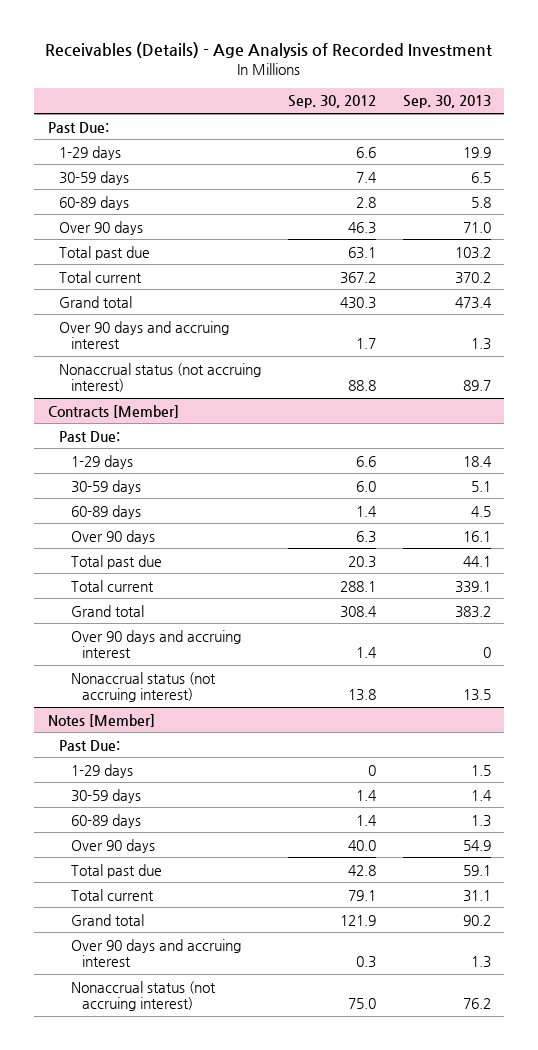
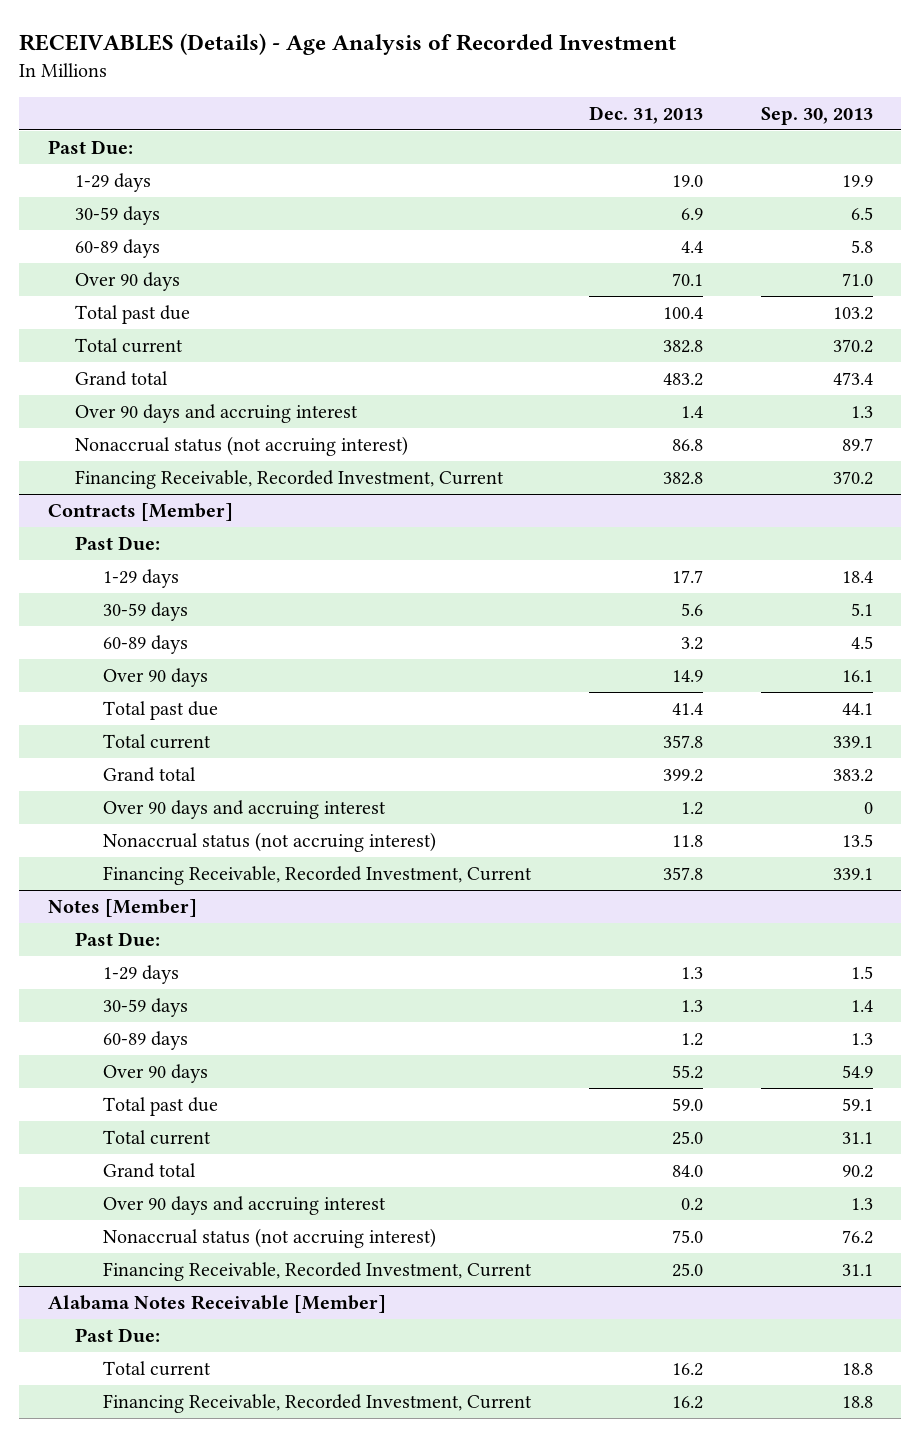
- Receivables (Details) - Age Analysis of Recorded Investment
+ RECEIVABLES (Details) - Age Analysis of Recorded Investment
- | Sep. 30, 2012 | Sep. 30, 2013
+ | Dec. 31, 2013 | Sep. 30, 2013
+ Financing Receivable, Recorded Investment, Current | 382.8 | 370.2
@ Contracts [Member]
+ Financing Receivable, Recorded Investment, Current | 357.8 | 339.1
@ Notes [Member]
+ Financing Receivable, Recorded Investment, Current | 25.0 | 31.1
+ Alabama Notes Receivable [Member]
+ Past Due:
+ Total current | 16.2 | 18.8
+ Financing Receivable, Recorded Investment, Current | 16.2 | 18.8

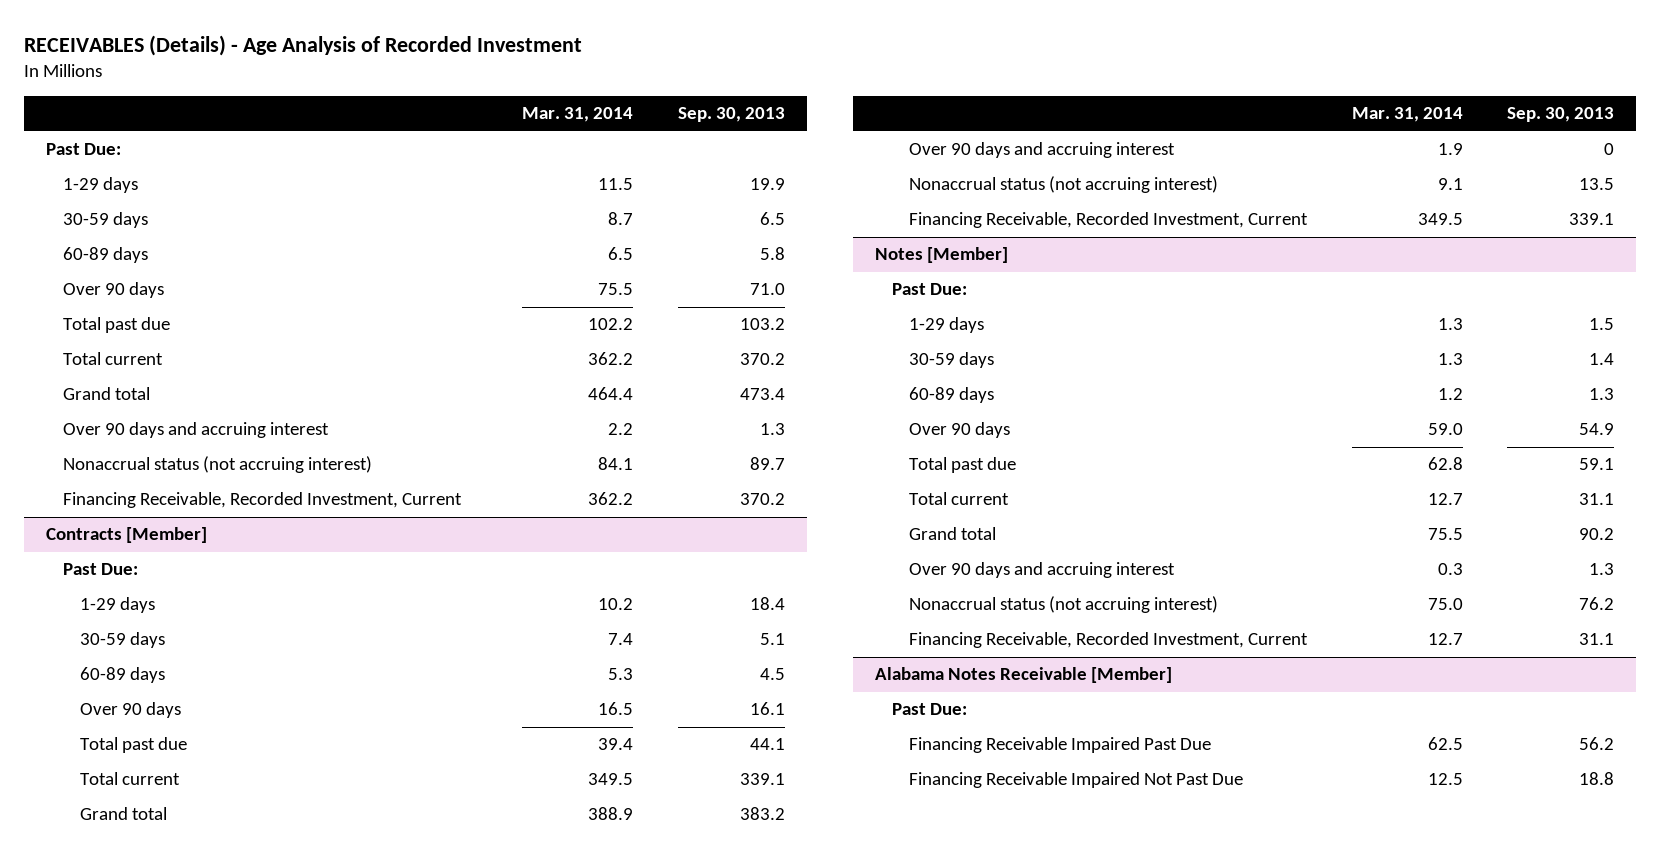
- | Dec. 31, 2013 | Sep. 30, 2013
+ | Mar. 31, 2014 | Sep. 30, 2013
@ Alabama Notes Receivable [Member]
- Total current | 16.2 | 18.8
- Financing Receivable, Recorded Investment, Current | 16.2 | 18.8
+ Financing Receivable Impaired Past Due | 62.5 | 56.2
+ Financing Receivable Impaired Not Past Due | 12.5 | 18.8

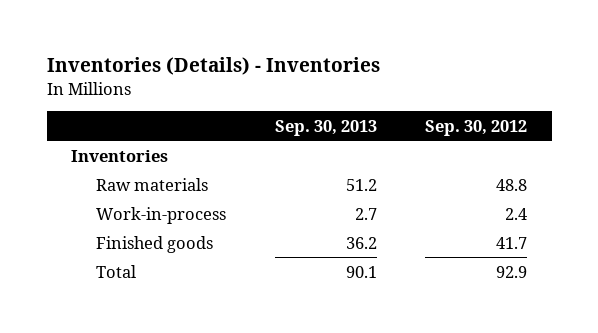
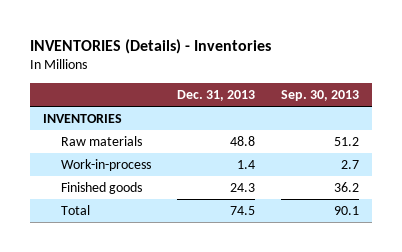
- Inventories (Details) - Inventories
+ INVENTORIES (Details) - Inventories
- | Sep. 30, 2013 | Sep. 30, 2012
+ | Dec. 31, 2013 | Sep. 30, 2013
- Inventories
+ INVENTORIES

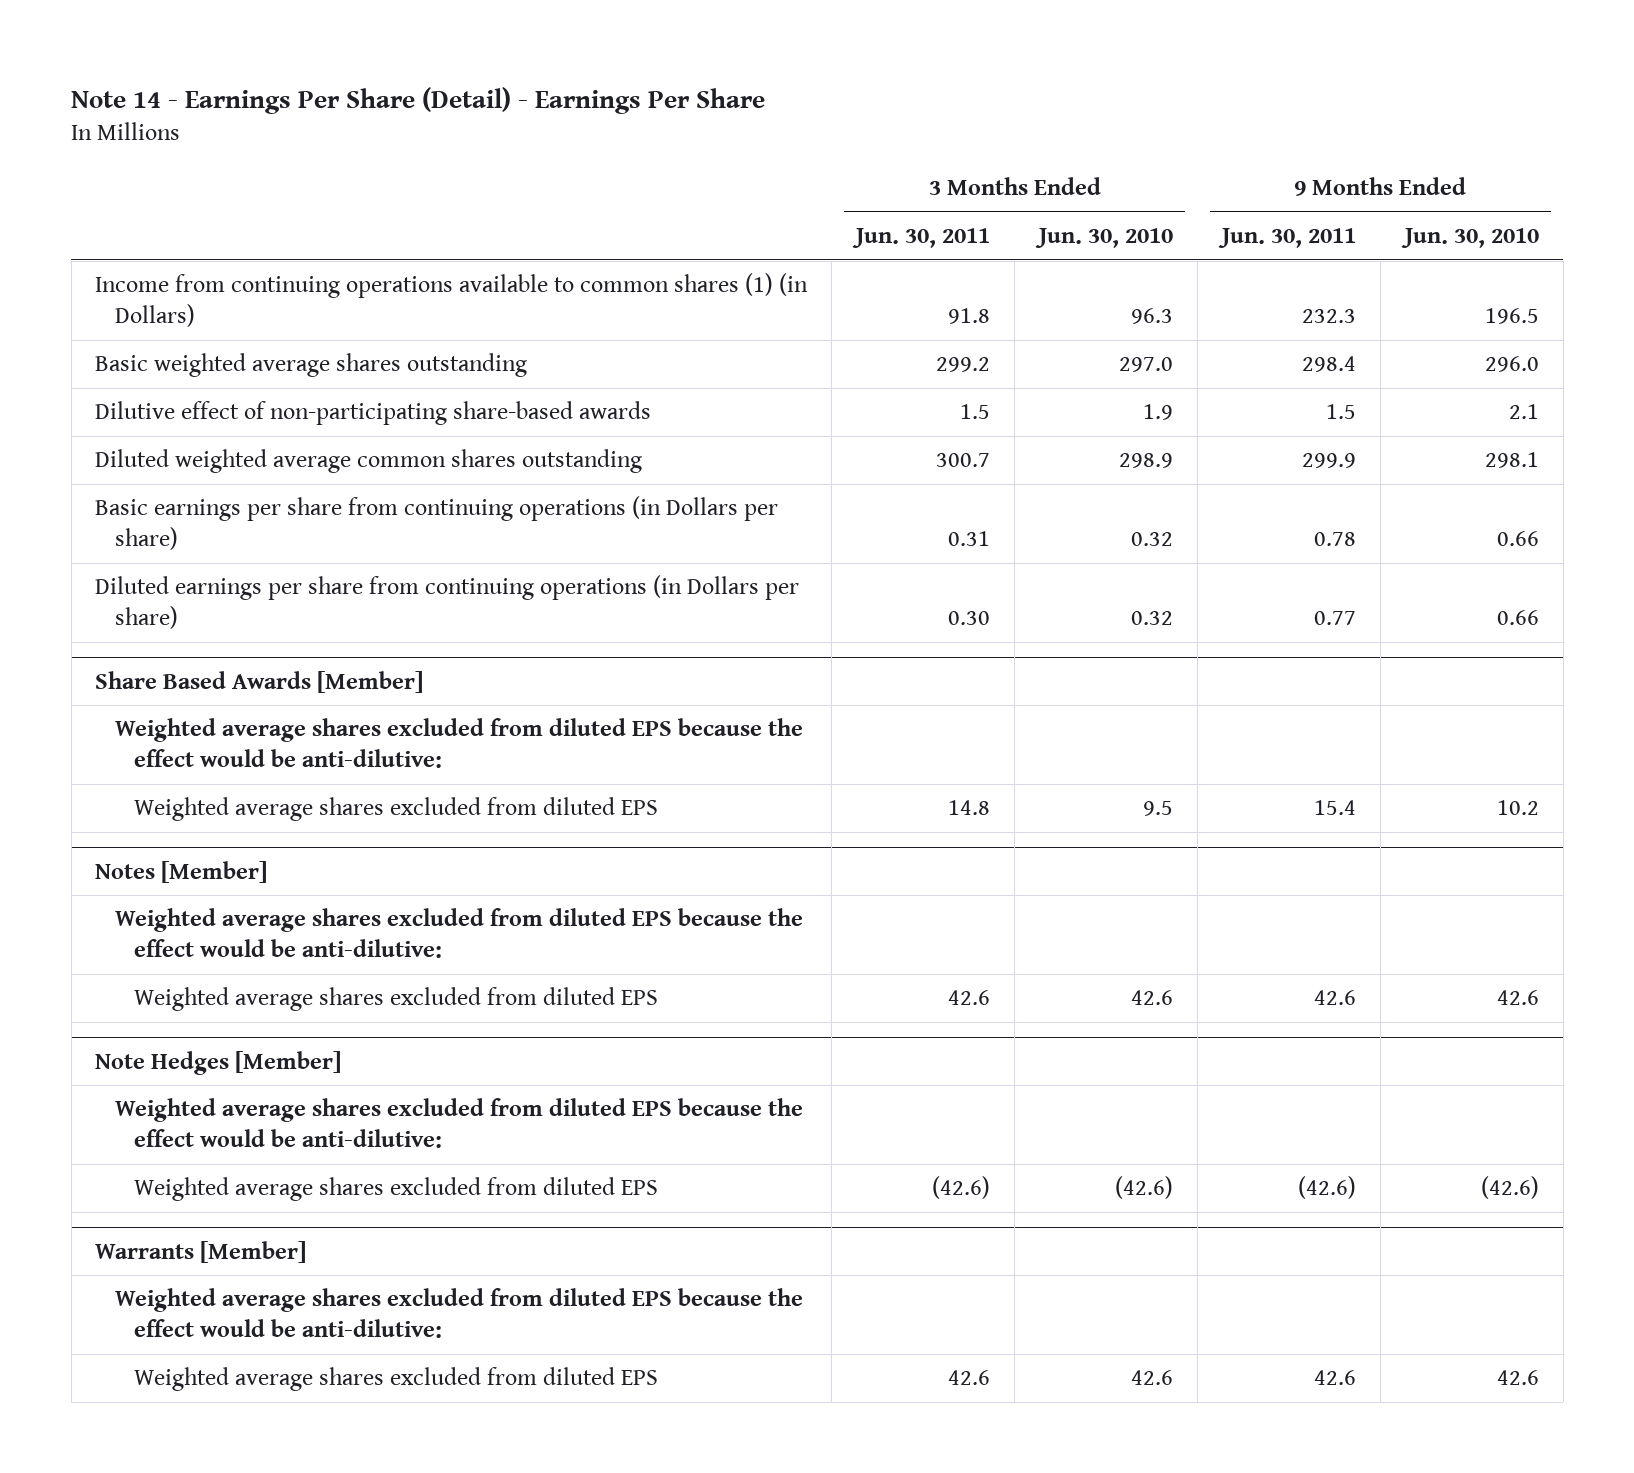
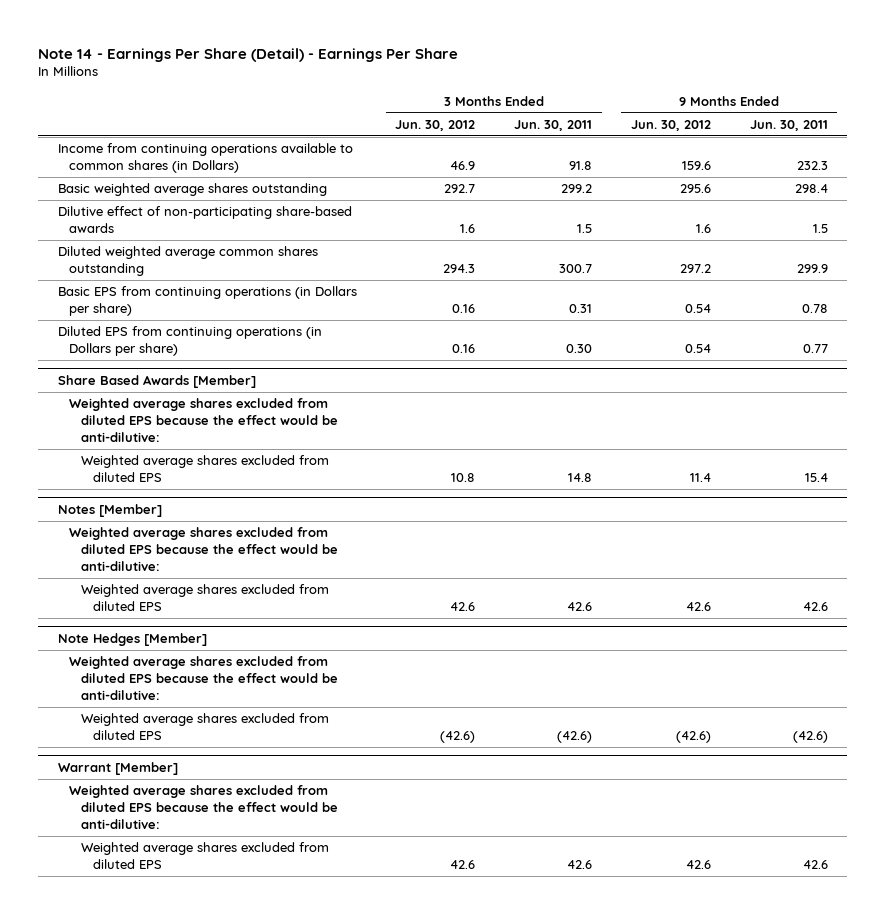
- | 3 Months Ended Jun. 30, 2011 | 3 Months Ended Jun. 30, 2010 | 9 Months Ended Jun. 30, 2011 | 9 Months Ended Jun. 30, 2010
+ | 3 Months Ended Jun. 30, 2012 | 3 Months Ended Jun. 30, 2011 | 9 Months Ended Jun. 30, 2012 | 9 Months Ended Jun. 30, 2011
- Income from continuing operations available to common shares (1) (in Dollars) | 91.8 | 96.3 | 232.3 | 196.5
+ Income from continuing operations available to common shares (in Dollars) | 46.9 | 91.8 | 159.6 | 232.3
- Basic earnings per share from continuing operations (in Dollars per share) | 0.31 | 0.32 | 0.78 | 0.66
- Diluted earnings per share from continuing operations (in Dollars per share) | 0.30 | 0.32 | 0.77 | 0.66
+ Basic EPS from continuing operations (in Dollars per share) | 0.16 | 0.31 | 0.54 | 0.78
+ Diluted EPS from continuing operations (in Dollars per share) | 0.16 | 0.30 | 0.54 | 0.77
- Warrants [Member]
+ Warrant [Member]

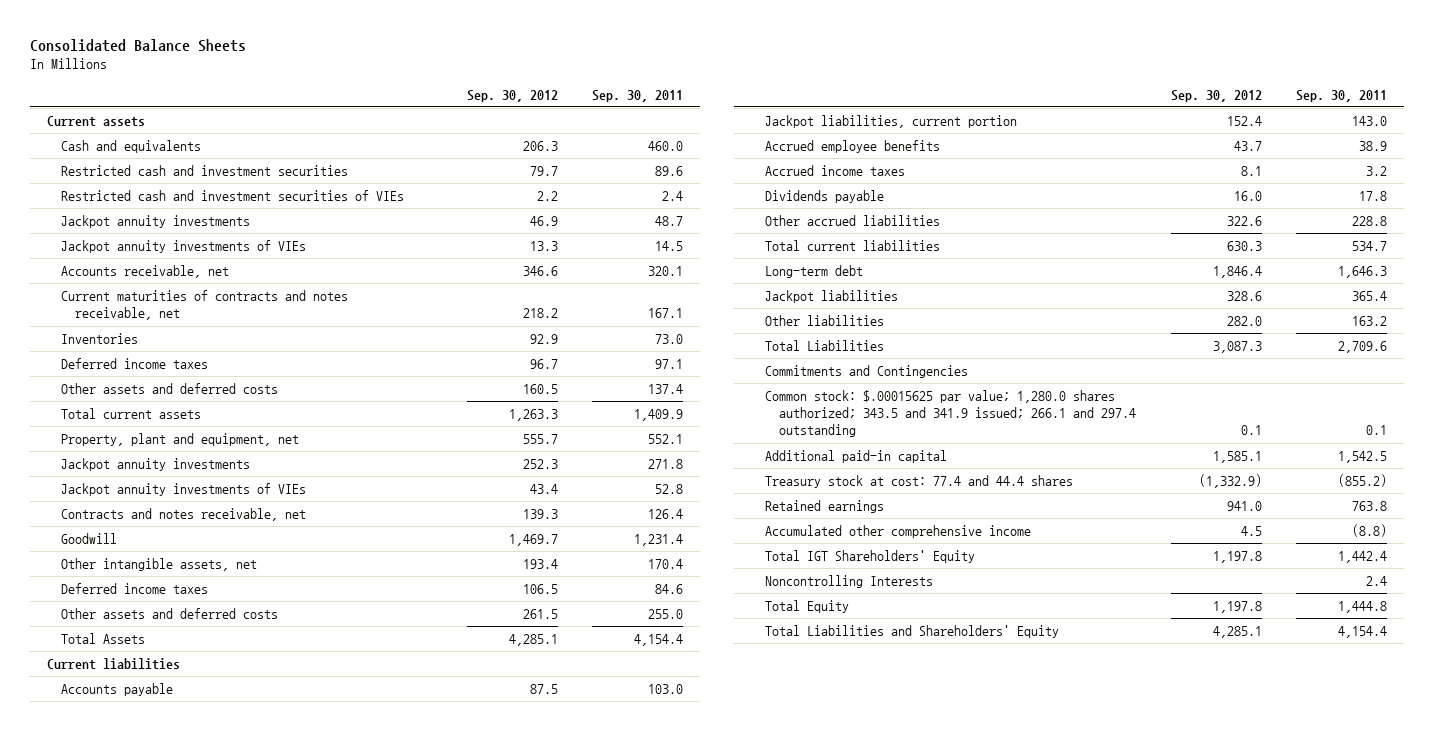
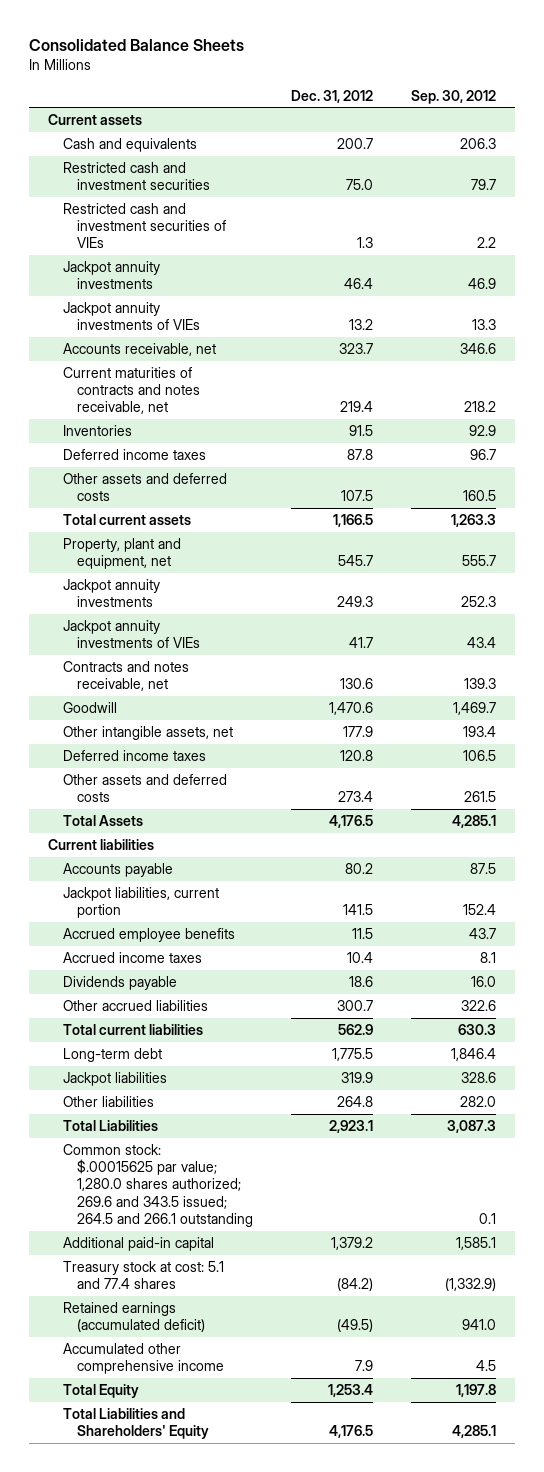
- | Sep. 30, 2012 | Sep. 30, 2011
+ | Dec. 31, 2012 | Sep. 30, 2012
- Commitments and Contingencies
- Common stock: $.00015625 par value; 1,280.0 shares authorized; 343.5 and 341.9 issued; 266.1 and 297.4 outstanding | 0.1 | 0.1
+ Common stock: $.00015625 par value; 1,280.0 shares authorized; 269.6 and 343.5 issued; 264.5 and 266.1 outstanding | | 0.1
- Treasury stock at cost: 77.4 and 44.4 shares | (1,332.9) | (855.2)
- Retained earnings | 941.0 | 763.8
+ Treasury stock at cost: 5.1 and 77.4 shares | (84.2) | (1,332.9)
+ Retained earnings (accumulated deficit) | (49.5) | 941.0
- Total IGT Shareholders' Equity | 1,197.8 | 1,442.4
- Noncontrolling Interests | | 2.4

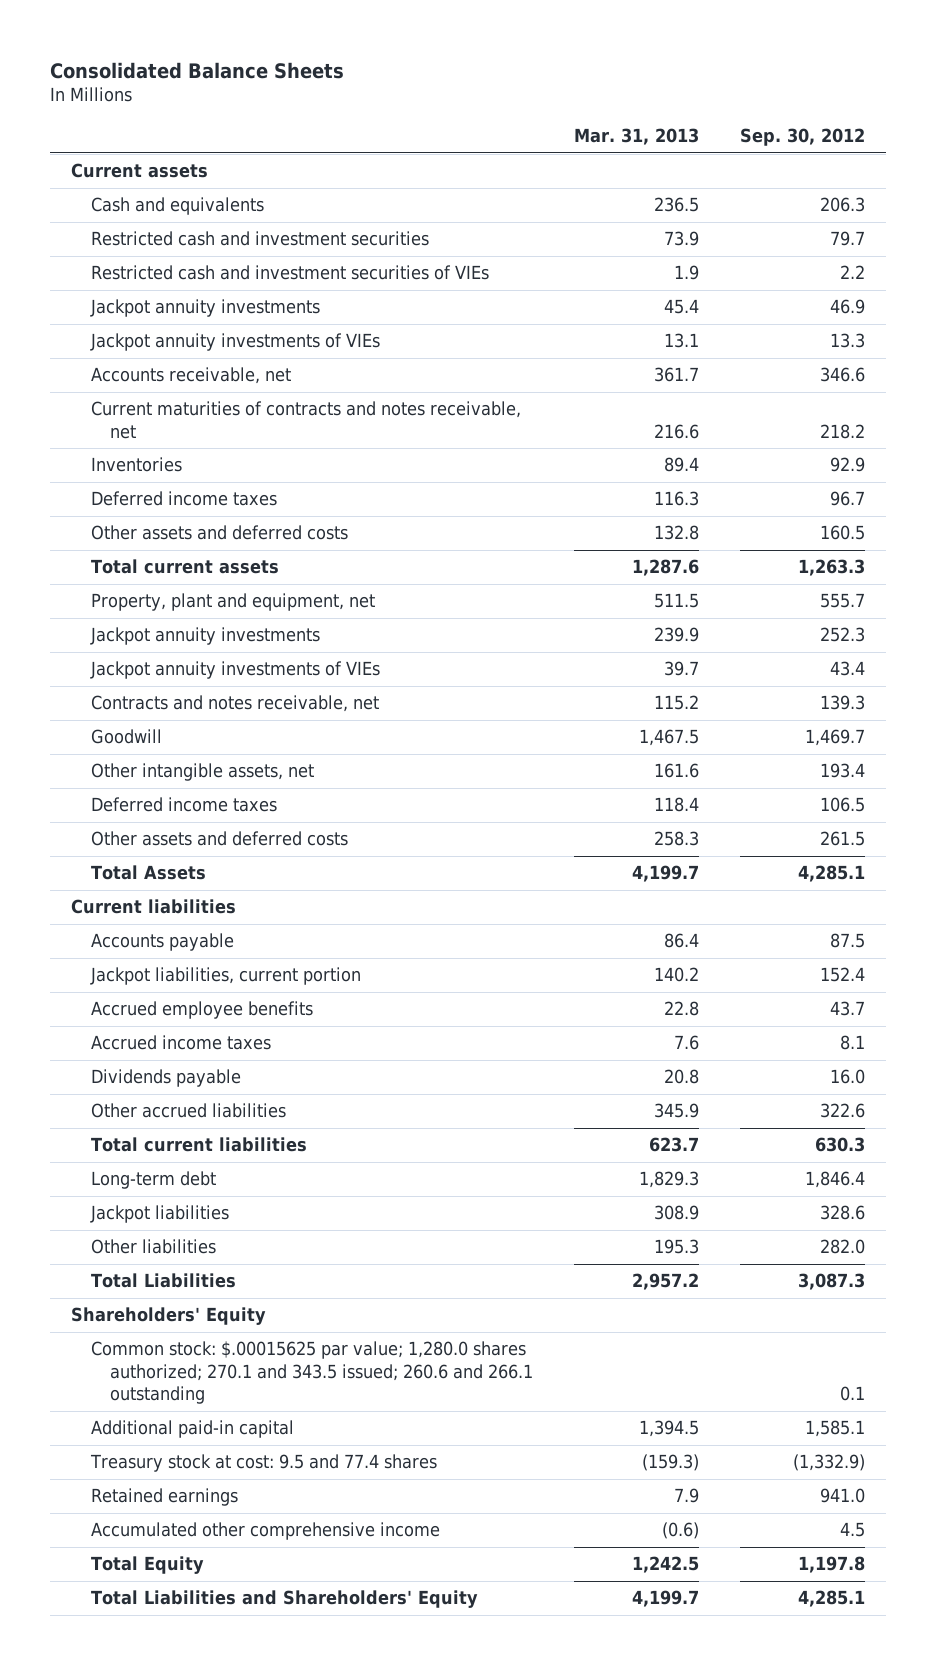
- | Dec. 31, 2012 | Sep. 30, 2012
+ | Mar. 31, 2013 | Sep. 30, 2012
- Common stock: $.00015625 par value; 1,280.0 shares authorized; 269.6 and 343.5 issued; 264.5 and 266.1 outstanding | | 0.1
+ Shareholders' Equity
+ Common stock: $.00015625 par value; 1,280.0 shares authorized; 270.1 and 343.5 issued; 260.6 and 266.1 outstanding | | 0.1
- Treasury stock at cost: 5.1 and 77.4 shares | (84.2) | (1,332.9)
- Retained earnings (accumulated deficit) | (49.5) | 941.0
+ Treasury stock at cost: 9.5 and 77.4 shares | (159.3) | (1,332.9)
+ Retained earnings | 7.9 | 941.0

